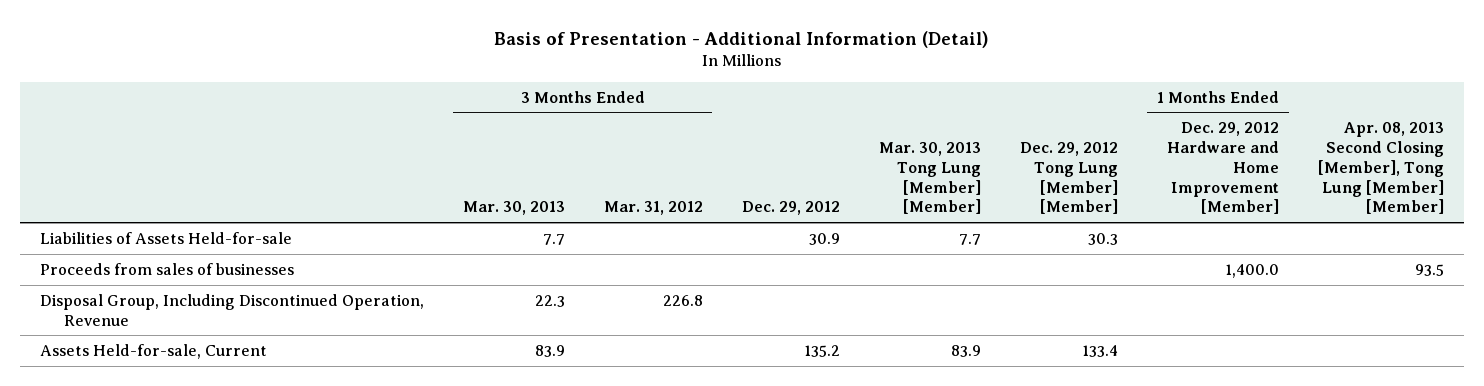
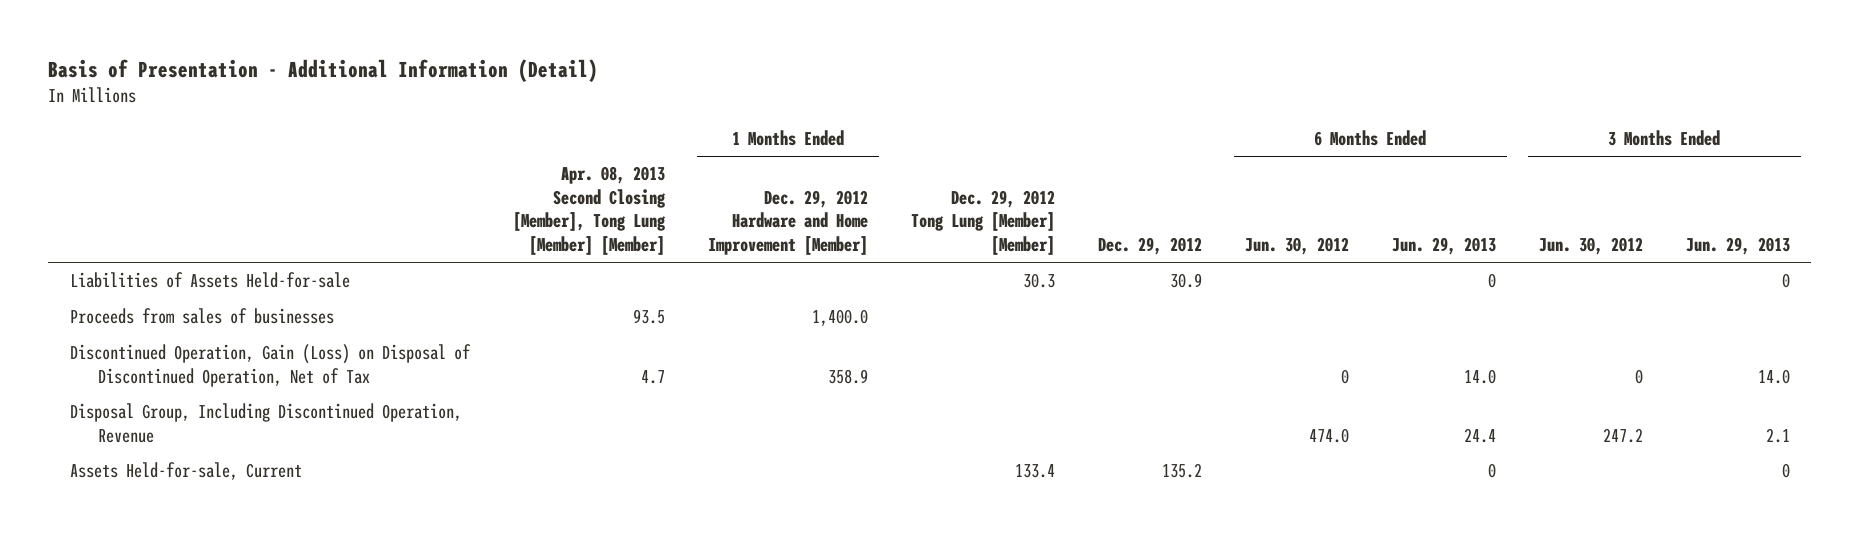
- | 3 Months Ended Mar. 30, 2013 | 3 Months Ended Mar. 31, 2012 | Dec. 29, 2012 | Mar. 30, 2013 Tong Lung [Member] [Member] | Dec. 29, 2012 Tong Lung [Member] [Member] | 1 Months Ended Dec. 29, 2012 Hardware and Home Improvement [Member] | Apr. 08, 2013 Second Closing [Member], Tong Lung [Member] [Member]
+ | Apr. 08, 2013 Second Closing [Member], Tong Lung [Member] [Member] | 1 Months Ended Dec. 29, 2012 Hardware and Home Improvement [Member] | Dec. 29, 2012 Tong Lung [Member] [Member] | Dec. 29, 2012 | 6 Months Ended Jun. 30, 2012 | 6 Months Ended Jun. 29, 2013 | 3 Months Ended Jun. 30, 2012 | 3 Months Ended Jun. 29, 2013
+ Discontinued Operation, Gain (Loss) on Disposal of Discontinued Operation, Net of Tax | 4.7 | 358.9 | | | 0 | 14.0 | 0 | 14.0

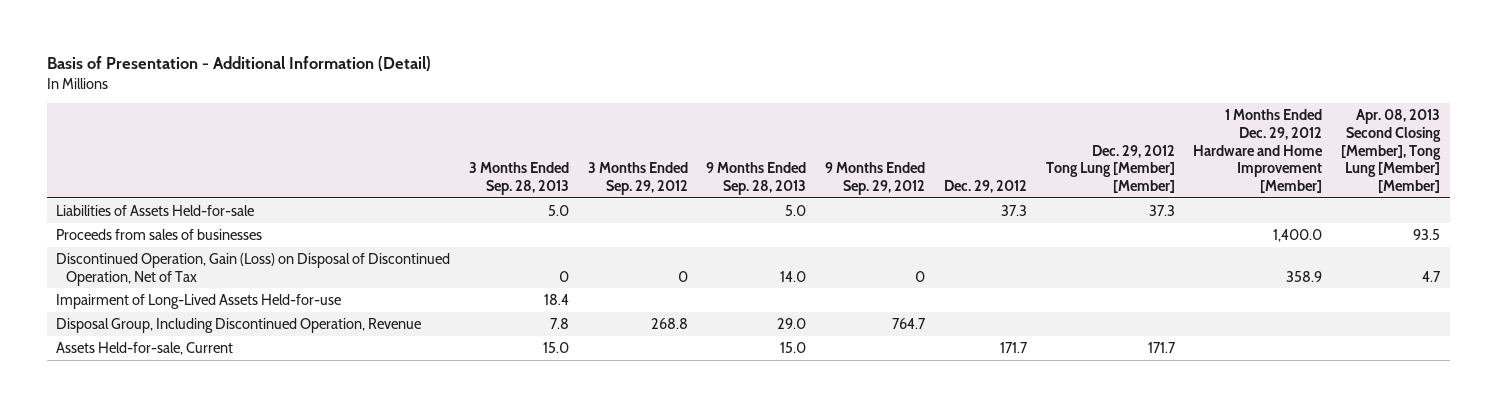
- | Apr. 08, 2013 Second Closing [Member], Tong Lung [Member] [Member] | 1 Months Ended Dec. 29, 2012 Hardware and Home Improvement [Member] | Dec. 29, 2012 Tong Lung [Member] [Member] | Dec. 29, 2012 | 6 Months Ended Jun. 30, 2012 | 6 Months Ended Jun. 29, 2013 | 3 Months Ended Jun. 30, 2012 | 3 Months Ended Jun. 29, 2013
+ | 3 Months Ended Sep. 28, 2013 | 3 Months Ended Sep. 29, 2012 | 9 Months Ended Sep. 28, 2013 | 9 Months Ended Sep. 29, 2012 | Dec. 29, 2012 | Dec. 29, 2012 Tong Lung [Member] [Member] | 1 Months Ended Dec. 29, 2012 Hardware and Home Improvement [Member] | Apr. 08, 2013 Second Closing [Member], Tong Lung [Member] [Member]
- Liabilities of Assets Held-for-sale | | | 30.3 | 30.9 | | 0 | | 0
+ Liabilities of Assets Held-for-sale | 5.0 | | 5.0 | | 37.3 | 37.3 | |
+ Impairment of Long-Lived Assets Held-for-use | 18.4 | | | | | | |
- Assets Held-for-sale, Current | | | 133.4 | 135.2 | | 0 | | 0
+ Assets Held-for-sale, Current | 15.0 | | 15.0 | | 171.7 | 171.7 | |

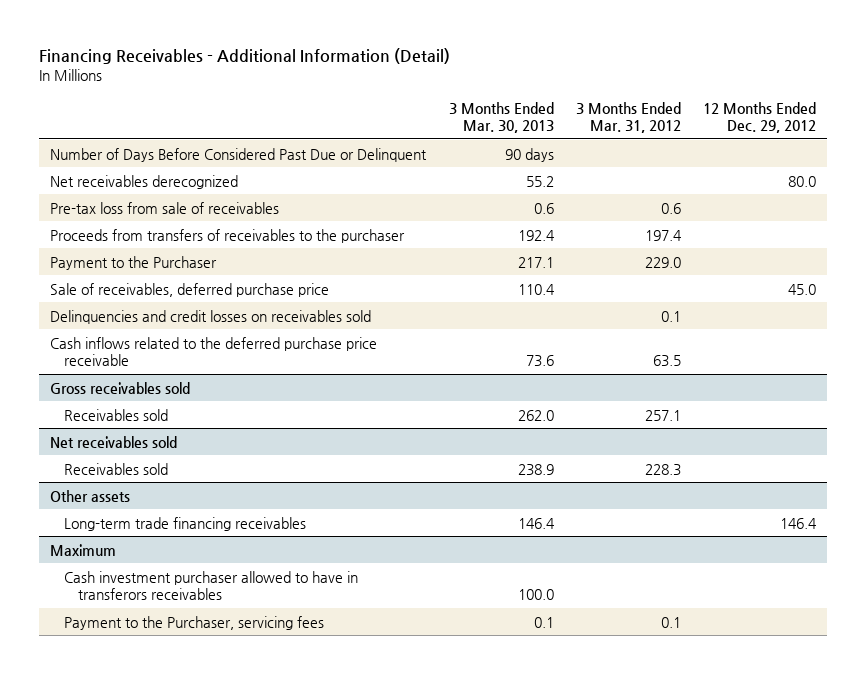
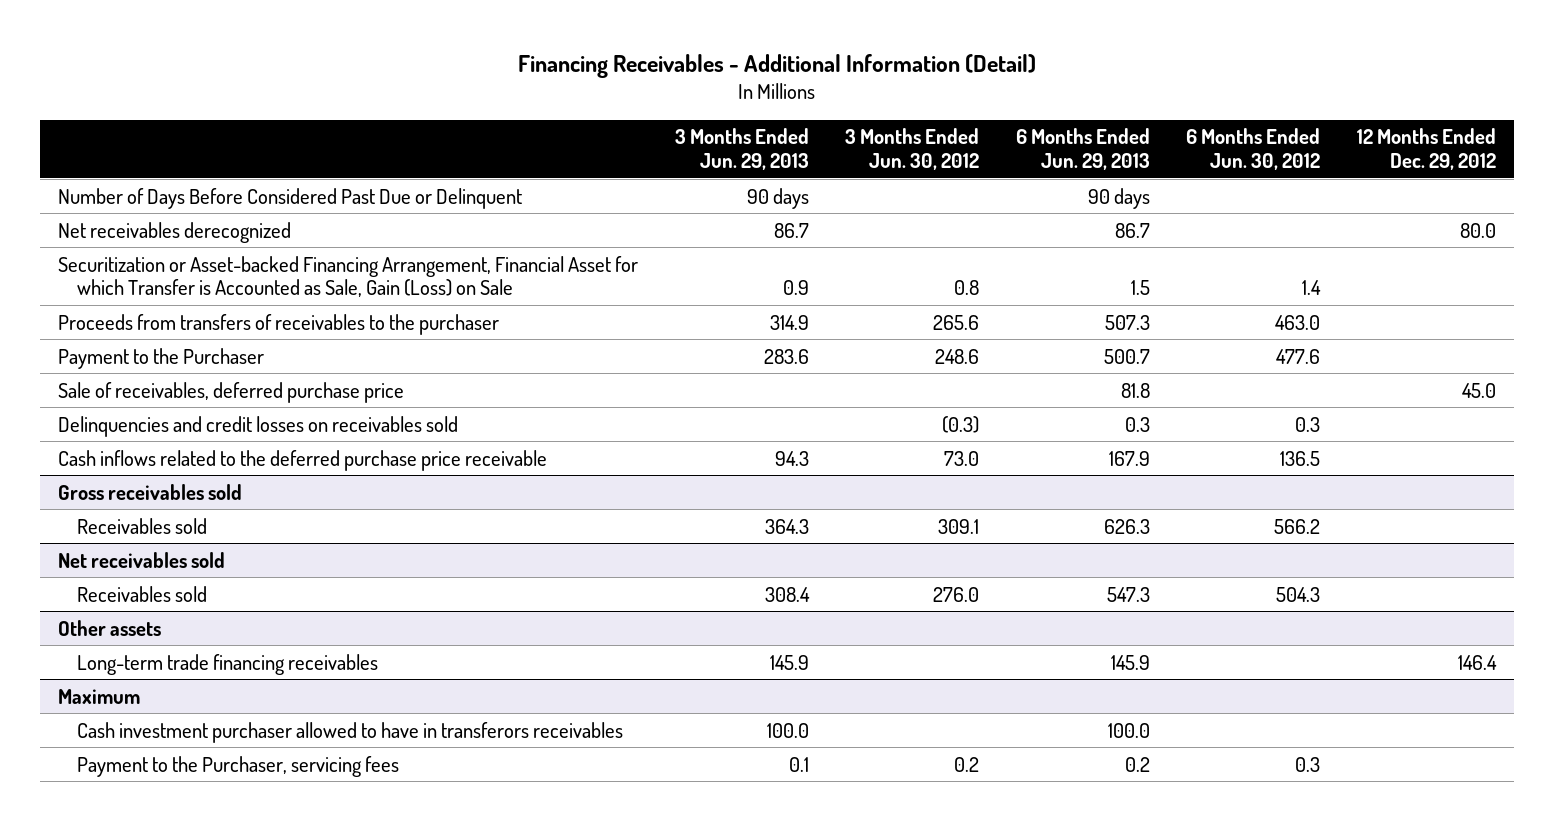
- | 3 Months Ended Mar. 30, 2013 | 3 Months Ended Mar. 31, 2012 | 12 Months Ended Dec. 29, 2012
+ | 3 Months Ended Jun. 29, 2013 | 3 Months Ended Jun. 30, 2012 | 6 Months Ended Jun. 29, 2013 | 6 Months Ended Jun. 30, 2012 | 12 Months Ended Dec. 29, 2012
- Pre-tax loss from sale of receivables | 0.6 | 0.6 |
+ Securitization or Asset-backed Financing Arrangement, Financial Asset for which Transfer is Accounted as Sale, Gain (Loss) on Sale | 0.9 | 0.8 | 1.5 | 1.4 |

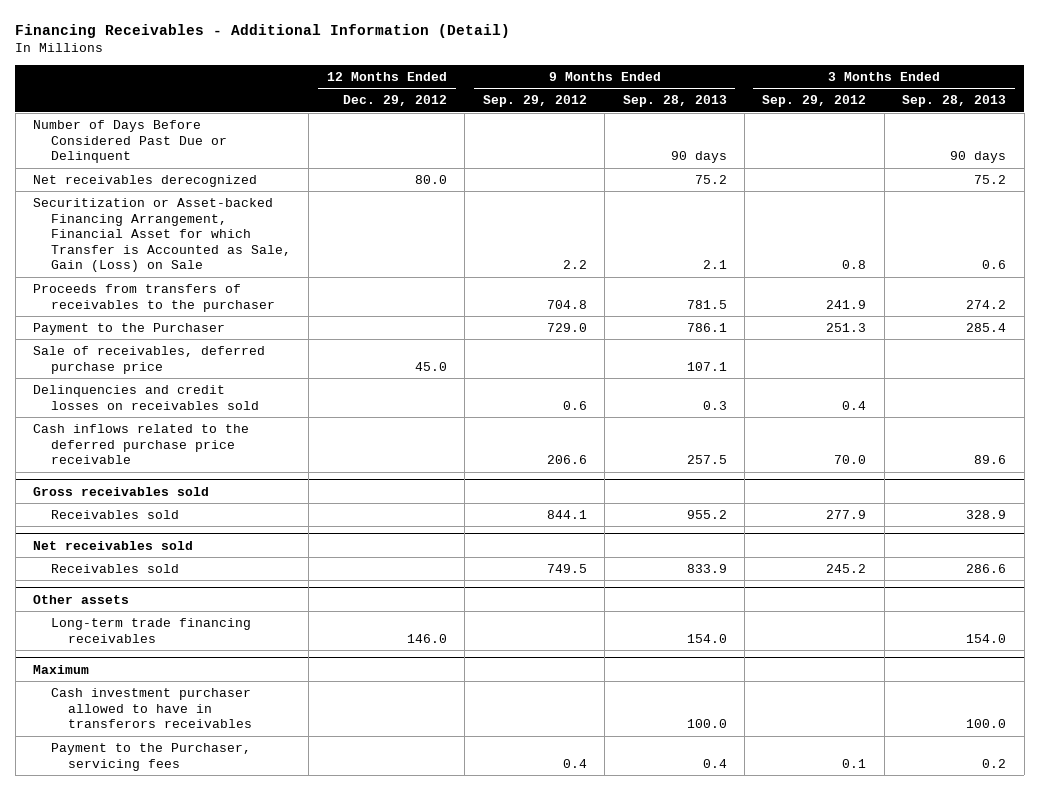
- | 3 Months Ended Jun. 29, 2013 | 3 Months Ended Jun. 30, 2012 | 6 Months Ended Jun. 29, 2013 | 6 Months Ended Jun. 30, 2012 | 12 Months Ended Dec. 29, 2012
+ | 12 Months Ended Dec. 29, 2012 | 9 Months Ended Sep. 29, 2012 | 9 Months Ended Sep. 28, 2013 | 3 Months Ended Sep. 29, 2012 | 3 Months Ended Sep. 28, 2013
@ Other assets
- Long-term trade financing receivables | 145.9 | | 145.9 | | 146.4
+ Long-term trade financing receivables | 146.0 | | 154.0 | | 154.0

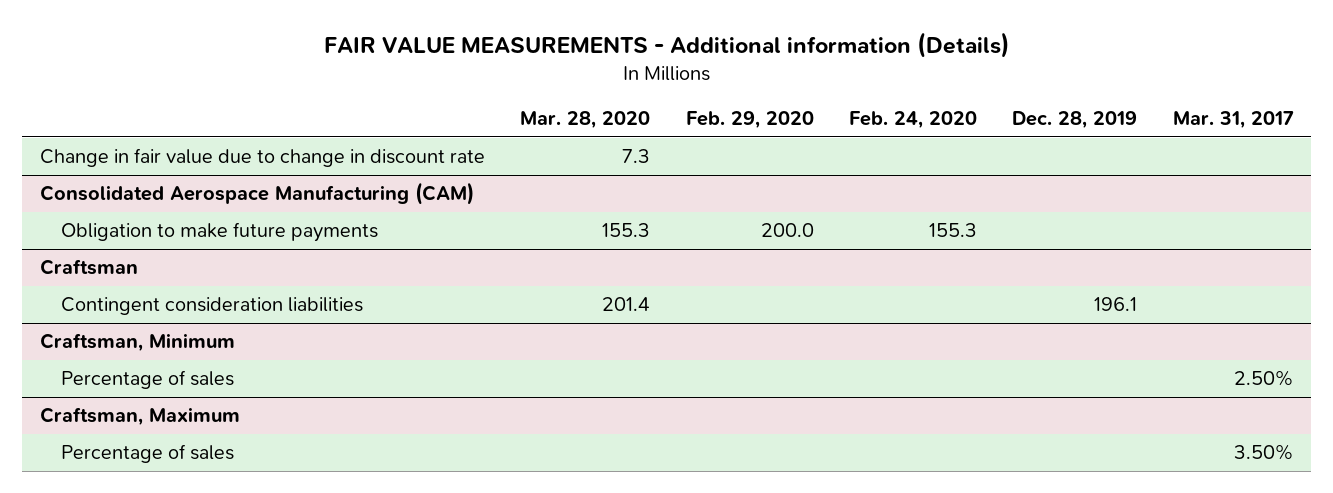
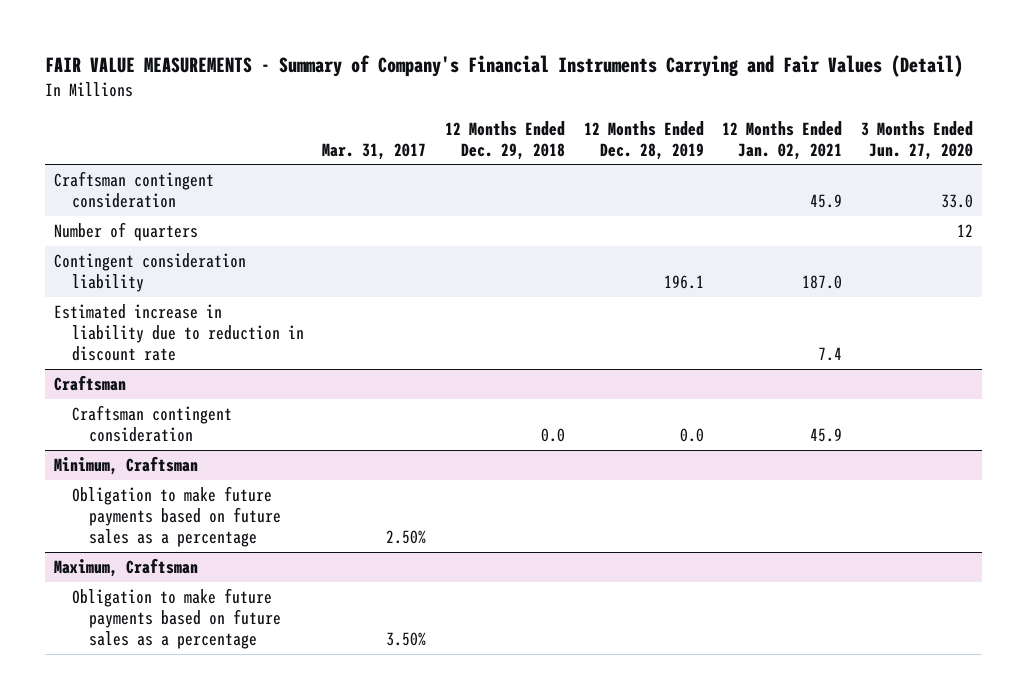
- FAIR VALUE MEASUREMENTS - Additional information (Details)
+ FAIR VALUE MEASUREMENTS - Summary of Company's Financial Instruments Carrying and Fair Values (Detail)
- | Mar. 28, 2020 | Feb. 29, 2020 | Feb. 24, 2020 | Dec. 28, 2019 | Mar. 31, 2017
+ | Mar. 31, 2017 | 12 Months Ended Dec. 29, 2018 | 12 Months Ended Dec. 28, 2019 | 12 Months Ended Jan. 02, 2021 | 3 Months Ended Jun. 27, 2020
- Change in fair value due to change in discount rate | 7.3 | | | |
- Consolidated Aerospace Manufacturing (CAM)
- Obligation to make future payments | 155.3 | 200.0 | 155.3 | |
+ Craftsman contingent consideration | | | | 45.9 | 33.0
+ Number of quarters | | | | | 12
+ Contingent consideration liability | | | 196.1 | 187.0 |
+ Estimated increase in liability due to reduction in discount rate | | | | 7.4 |
@ Craftsman
- Contingent consideration liabilities | 201.4 | | | 196.1 |
- Craftsman, Minimum
- Percentage of sales | | | | | 2.50%
- Craftsman, Maximum
- Percentage of sales | | | | | 3.50%
@ Craftsman
+ Craftsman contingent consideration | | 0.0 | 0.0 | 45.9 |
+ Minimum, Craftsman
+ Obligation to make future payments based on future sales as a percentage | 2.50% | | | |
+ Maximum, Craftsman
+ Obligation to make future payments based on future sales as a percentage | 3.50% | | | |

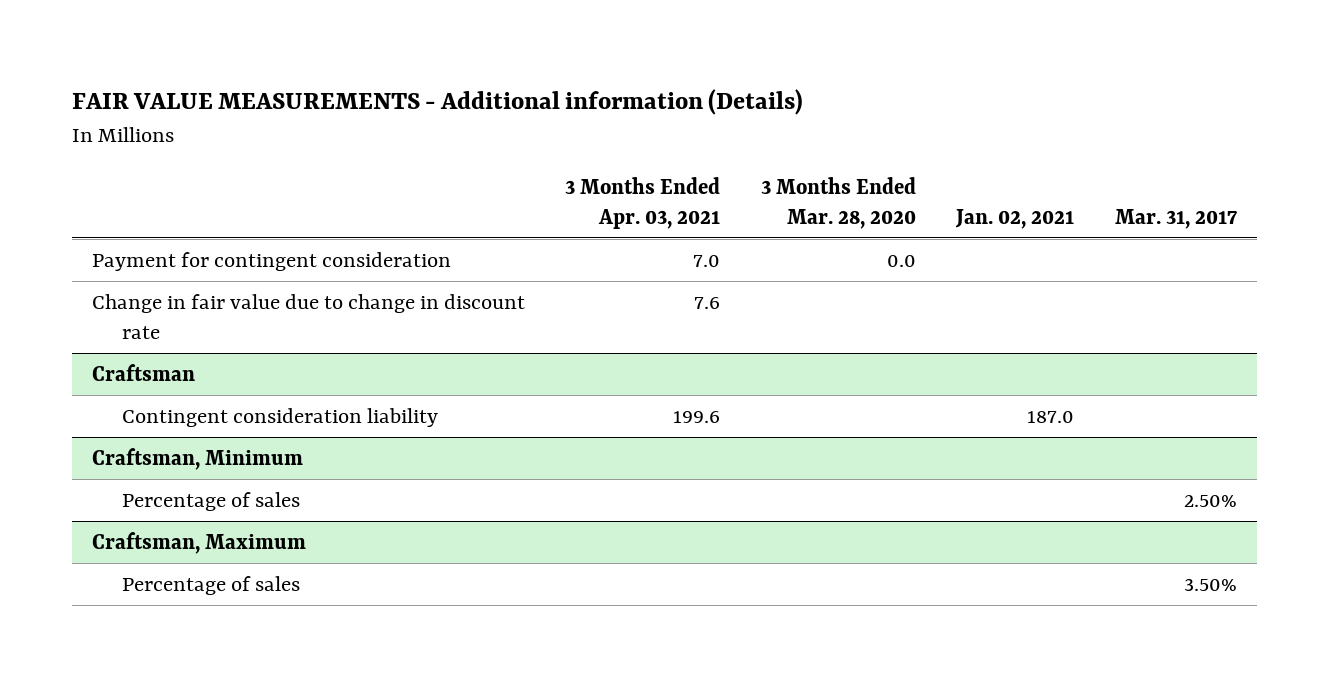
- FAIR VALUE MEASUREMENTS - Summary of Company's Financial Instruments Carrying and Fair Values (Detail)
+ FAIR VALUE MEASUREMENTS - Additional information (Details)
- | Mar. 31, 2017 | 12 Months Ended Dec. 29, 2018 | 12 Months Ended Dec. 28, 2019 | 12 Months Ended Jan. 02, 2021 | 3 Months Ended Jun. 27, 2020
+ | 3 Months Ended Apr. 03, 2021 | 3 Months Ended Mar. 28, 2020 | Jan. 02, 2021 | Mar. 31, 2017
- Craftsman contingent consideration | | | | 45.9 | 33.0
- Number of quarters | | | | | 12
- Contingent consideration liability | | | 196.1 | 187.0 |
- Estimated increase in liability due to reduction in discount rate | | | | 7.4 |
+ Payment for contingent consideration | 7.0 | 0.0 | |
+ Change in fair value due to change in discount rate | 7.6 | | |
@ Craftsman
- Craftsman contingent consideration | | 0.0 | 0.0 | 45.9 |
- Minimum, Craftsman
- Obligation to make future payments based on future sales as a percentage | 2.50% | | | |
- Maximum, Craftsman
- Obligation to make future payments based on future sales as a percentage | 3.50% | | | |
@ Craftsman
+ Contingent consideration liability | 199.6 | | 187.0 |
+ Craftsman, Minimum
+ Percentage of sales | | | | 2.50%
+ Craftsman, Maximum
+ Percentage of sales | | | | 3.50%

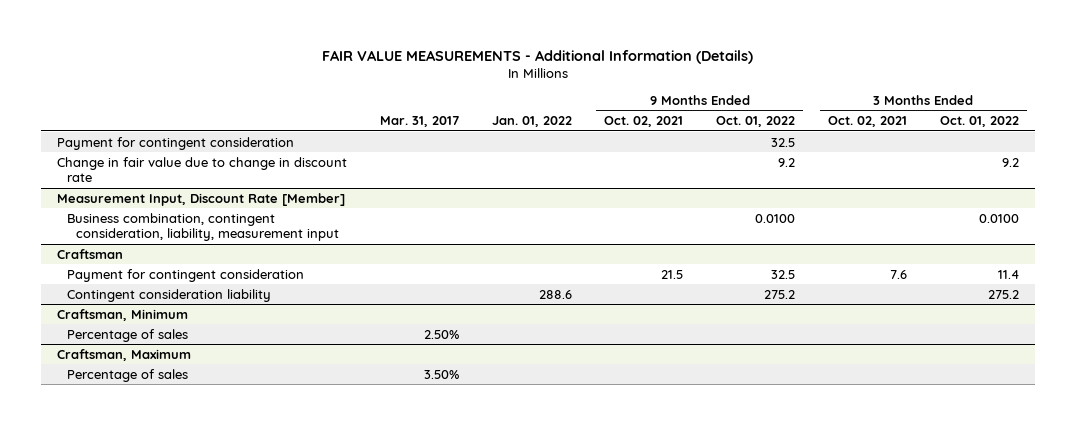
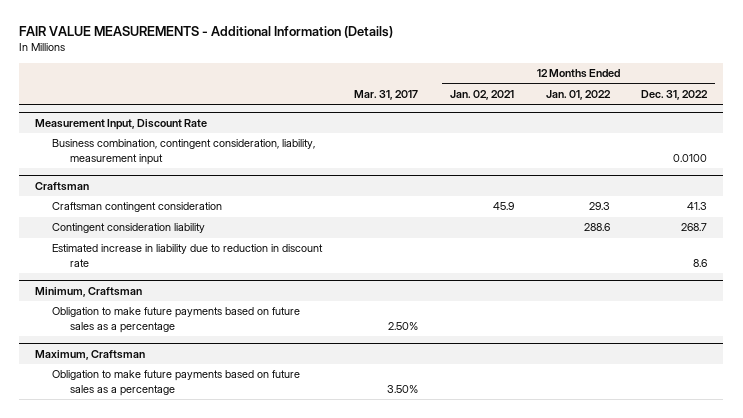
- | Mar. 31, 2017 | Jan. 01, 2022 | 9 Months Ended Oct. 02, 2021 | 9 Months Ended Oct. 01, 2022 | 3 Months Ended Oct. 02, 2021 | 3 Months Ended Oct. 01, 2022
+ | Mar. 31, 2017 | 12 Months Ended Jan. 02, 2021 | 12 Months Ended Jan. 01, 2022 | 12 Months Ended Dec. 31, 2022
- Payment for contingent consideration | | | | 32.5 | |
- Change in fair value due to change in discount rate | | | | 9.2 | | 9.2
- Measurement Input, Discount Rate [Member]
+ Measurement Input, Discount Rate
@ Craftsman
- Payment for contingent consideration | | | 21.5 | 32.5 | 7.6 | 11.4
+ Craftsman contingent consideration | | 45.9 | 29.3 | 41.3
- Craftsman, Minimum
- Percentage of sales | 2.50% | | | | |
- Craftsman, Maximum
- Percentage of sales | 3.50% | | | | |
@ Craftsman
+ Estimated increase in liability due to reduction in discount rate | | | | 8.6
+ Minimum, Craftsman
+ Obligation to make future payments based on future sales as a percentage | 2.50% | | |
+ Maximum, Craftsman
+ Obligation to make future payments based on future sales as a percentage | 3.50% | | |

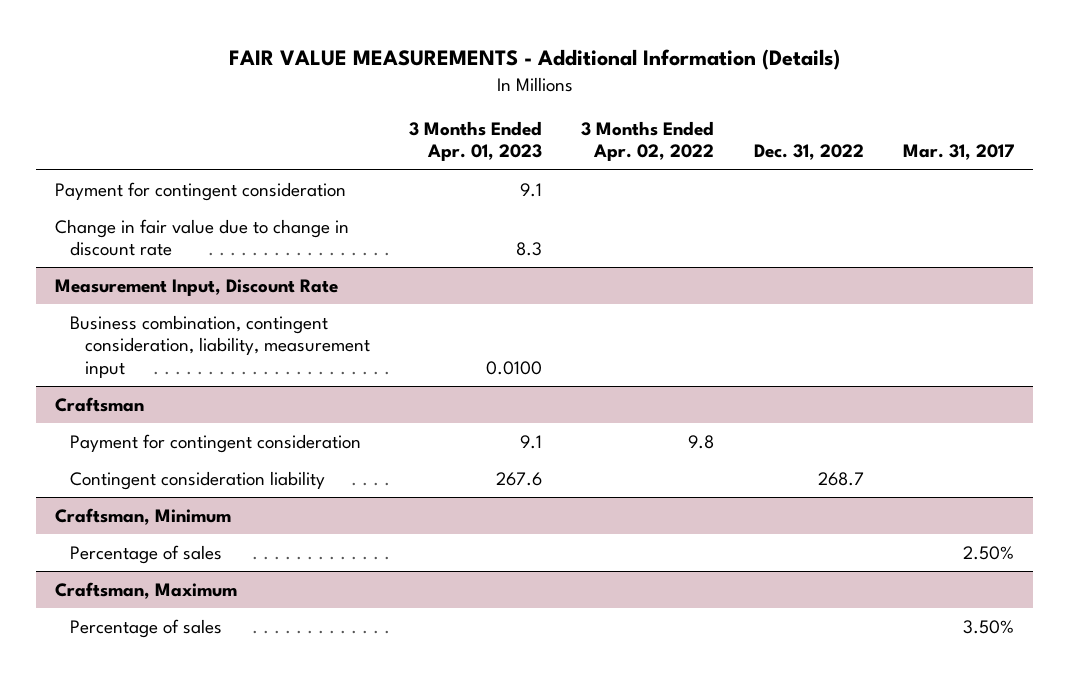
- | Mar. 31, 2017 | 12 Months Ended Jan. 02, 2021 | 12 Months Ended Jan. 01, 2022 | 12 Months Ended Dec. 31, 2022
+ | 3 Months Ended Apr. 01, 2023 | 3 Months Ended Apr. 02, 2022 | Dec. 31, 2022 | Mar. 31, 2017
+ Payment for contingent consideration | 9.1 | | |
+ Change in fair value due to change in discount rate | 8.3 | | |
@ Craftsman
- Craftsman contingent consideration | | 45.9 | 29.3 | 41.3
+ Payment for contingent consideration | 9.1 | 9.8 | |
- Estimated increase in liability due to reduction in discount rate | | | | 8.6
- Minimum, Craftsman
- Obligation to make future payments based on future sales as a percentage | 2.50% | | |
- Maximum, Craftsman
- Obligation to make future payments based on future sales as a percentage | 3.50% | | |
+ Craftsman, Minimum
+ Percentage of sales | | | | 2.50%
+ Craftsman, Maximum
+ Percentage of sales | | | | 3.50%

